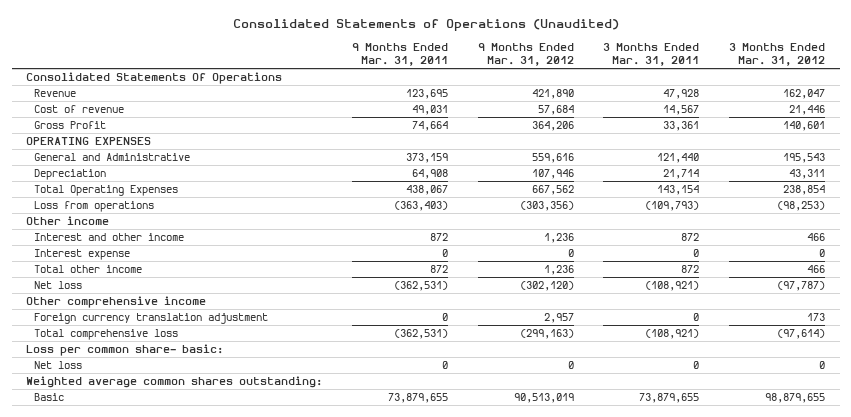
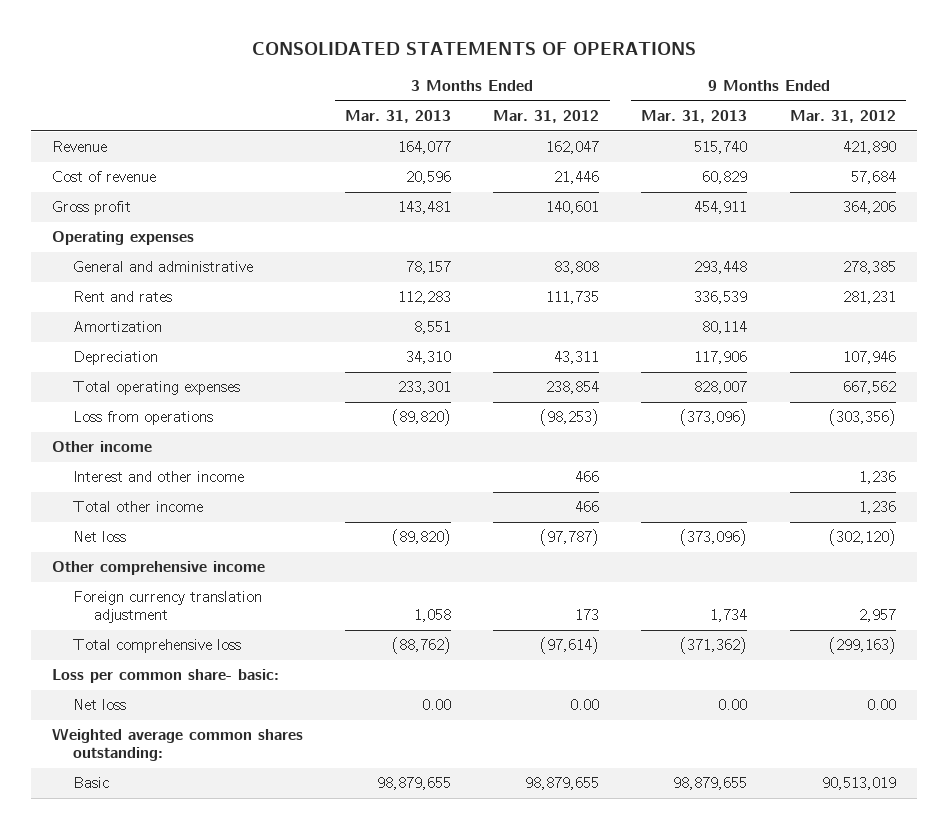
- Consolidated Statements of Operations (Unaudited)
+ CONSOLIDATED STATEMENTS OF OPERATIONS
- | 9 Months Ended Mar. 31, 2011 | 9 Months Ended Mar. 31, 2012 | 3 Months Ended Mar. 31, 2011 | 3 Months Ended Mar. 31, 2012
+ | 3 Months Ended Mar. 31, 2013 | 3 Months Ended Mar. 31, 2012 | 9 Months Ended Mar. 31, 2013 | 9 Months Ended Mar. 31, 2012
- Consolidated Statements Of Operations
- Gross Profit | 74,664 | 364,206 | 33,361 | 140,601
- OPERATING EXPENSES
- General and Administrative | 373,159 | 559,616 | 121,440 | 195,543
+ Gross profit | 143,481 | 140,601 | 454,911 | 364,206
+ Operating expenses
+ General and administrative | 78,157 | 83,808 | 293,448 | 278,385
+ Rent and rates | 112,283 | 111,735 | 336,539 | 281,231
+ Amortization | 8,551 | | 80,114 |
- Total Operating Expenses | 438,067 | 667,562 | 143,154 | 238,854
+ Total operating expenses | 233,301 | 238,854 | 828,007 | 667,562
- Interest expense | 0 | 0 | 0 | 0
- Net loss | 0 | 0 | 0 | 0
+ Net loss | 0.00 | 0.00 | 0.00 | 0.00

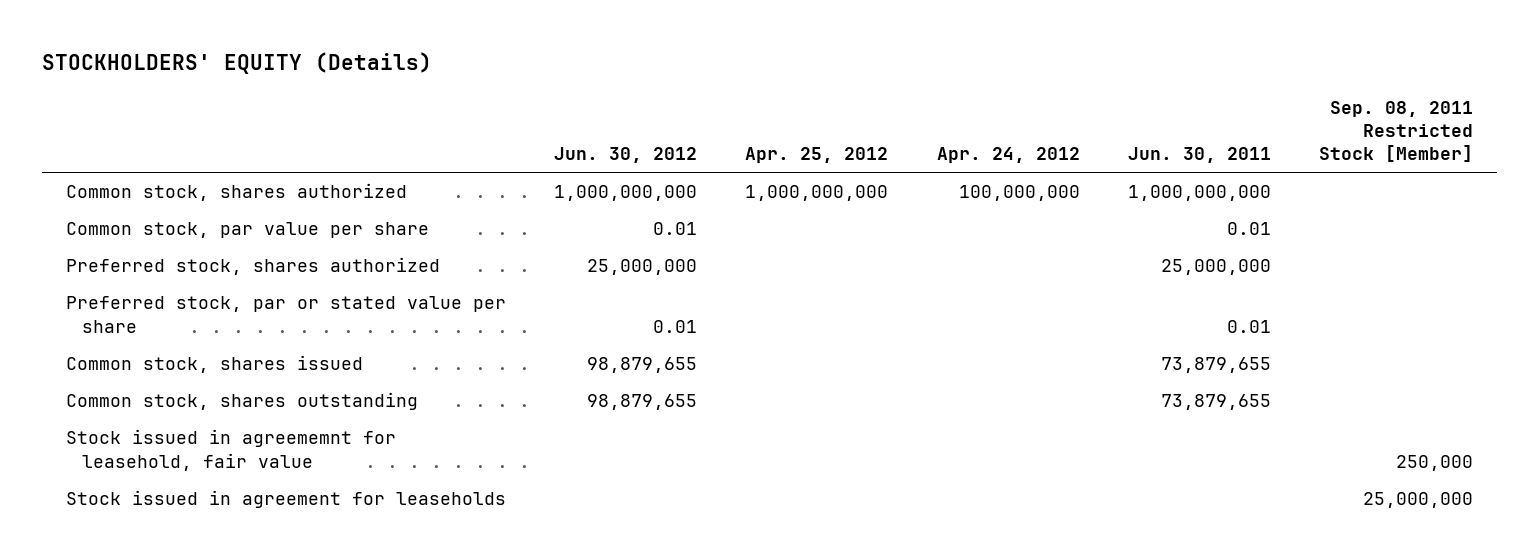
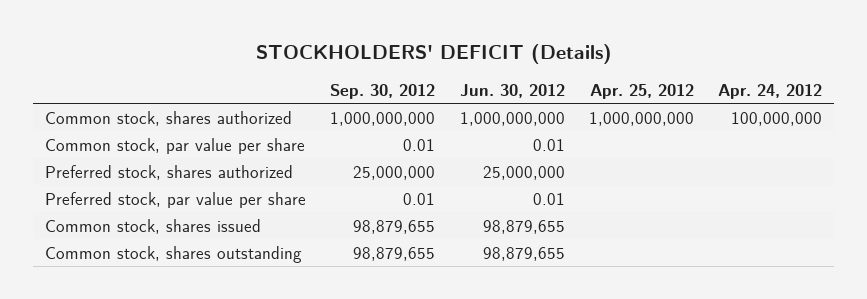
- STOCKHOLDERS' EQUITY (Details)
+ STOCKHOLDERS' DEFICIT (Details)
- | Jun. 30, 2012 | Apr. 25, 2012 | Apr. 24, 2012 | Jun. 30, 2011 | Sep. 08, 2011 Restricted Stock [Member]
+ | Sep. 30, 2012 | Jun. 30, 2012 | Apr. 25, 2012 | Apr. 24, 2012
- Preferred stock, par or stated value per share | 0.01 | | | 0.01 |
+ Preferred stock, par value per share | 0.01 | 0.01 | |
- Stock issued in agreememnt for leasehold, fair value | | | | | 250,000
- Stock issued in agreement for leaseholds | | | | | 25,000,000

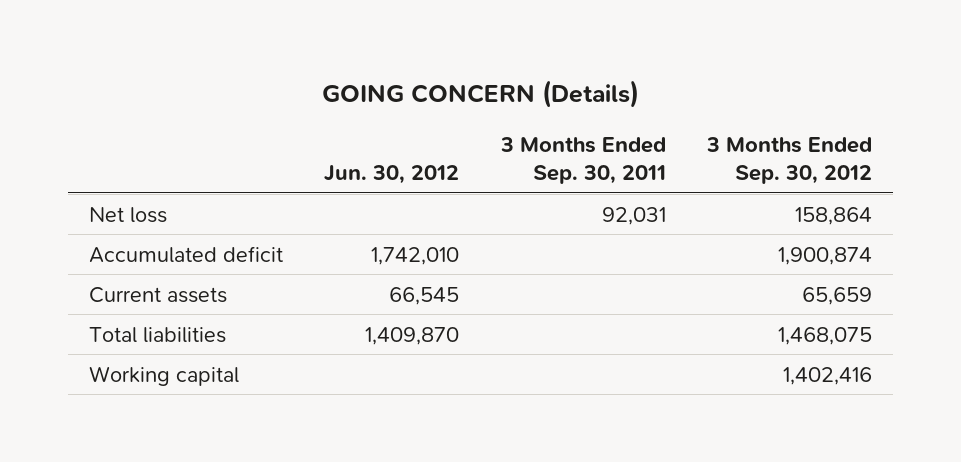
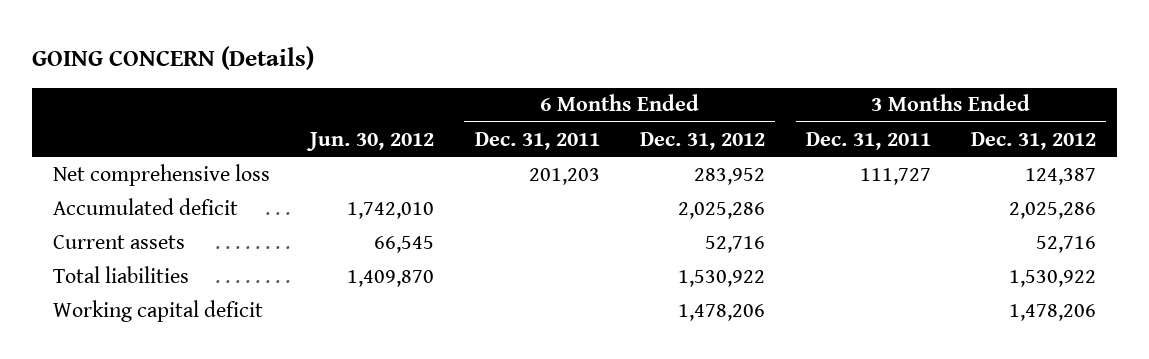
- | Jun. 30, 2012 | 3 Months Ended Sep. 30, 2011 | 3 Months Ended Sep. 30, 2012
+ | Jun. 30, 2012 | 6 Months Ended Dec. 31, 2011 | 6 Months Ended Dec. 31, 2012 | 3 Months Ended Dec. 31, 2011 | 3 Months Ended Dec. 31, 2012
- Net loss | | 92,031 | 158,864
+ Net comprehensive loss | | 201,203 | 283,952 | 111,727 | 124,387
- Working capital | | | 1,402,416
+ Working capital deficit | | | 1,478,206 | | 1,478,206

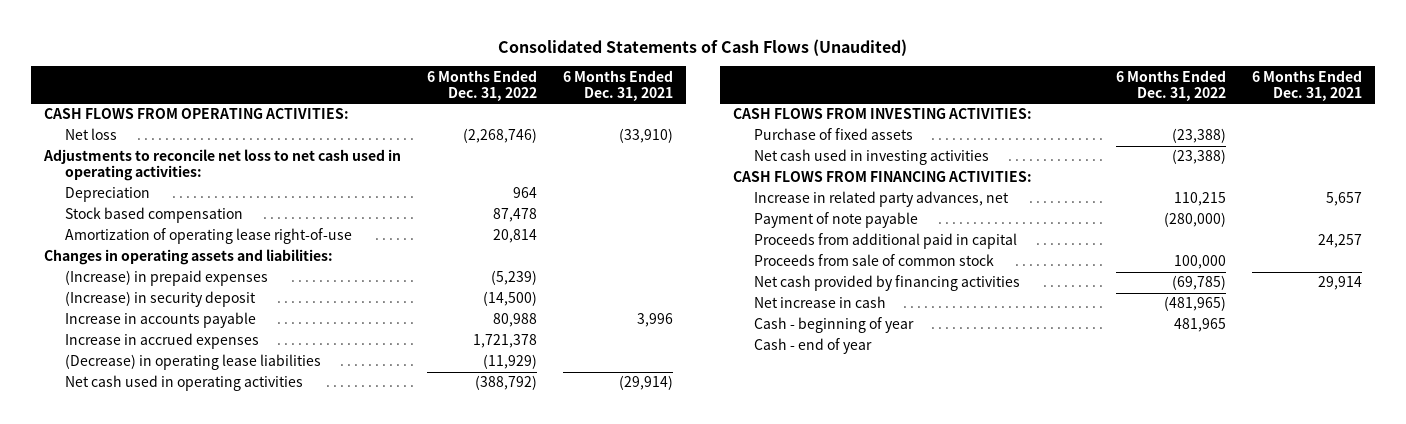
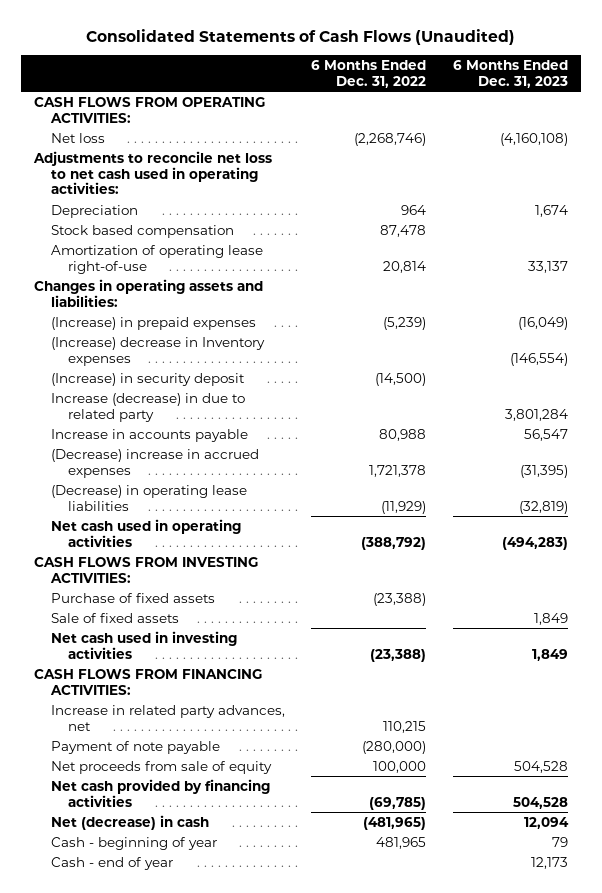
- | 6 Months Ended Dec. 31, 2022 | 6 Months Ended Dec. 31, 2021
+ | 6 Months Ended Dec. 31, 2022 | 6 Months Ended Dec. 31, 2023
+ (Increase) decrease in Inventory expenses | | (146,554)
+ Increase (decrease) in due to related party | | 3,801,284
- Increase in accrued expenses | 1,721,378 |
+ (Decrease) increase in accrued expenses | 1,721,378 | (31,395)
+ Sale of fixed assets | | 1,849
- Proceeds from additional paid in capital | | 24,257
- Proceeds from sale of common stock | 100,000 |
+ Net proceeds from sale of equity | 100,000 | 504,528
- Net increase in cash | (481,965) |
+ Net (decrease) in cash | (481,965) | 12,094

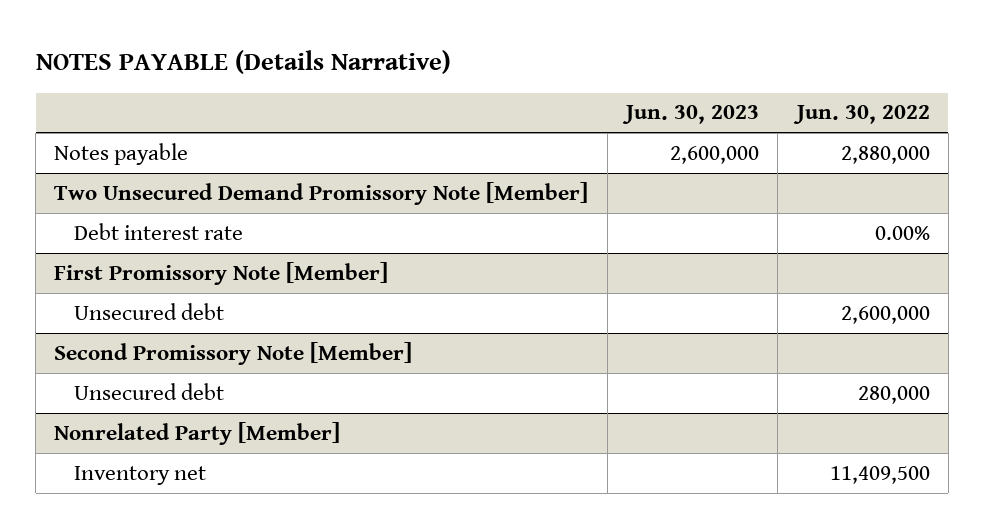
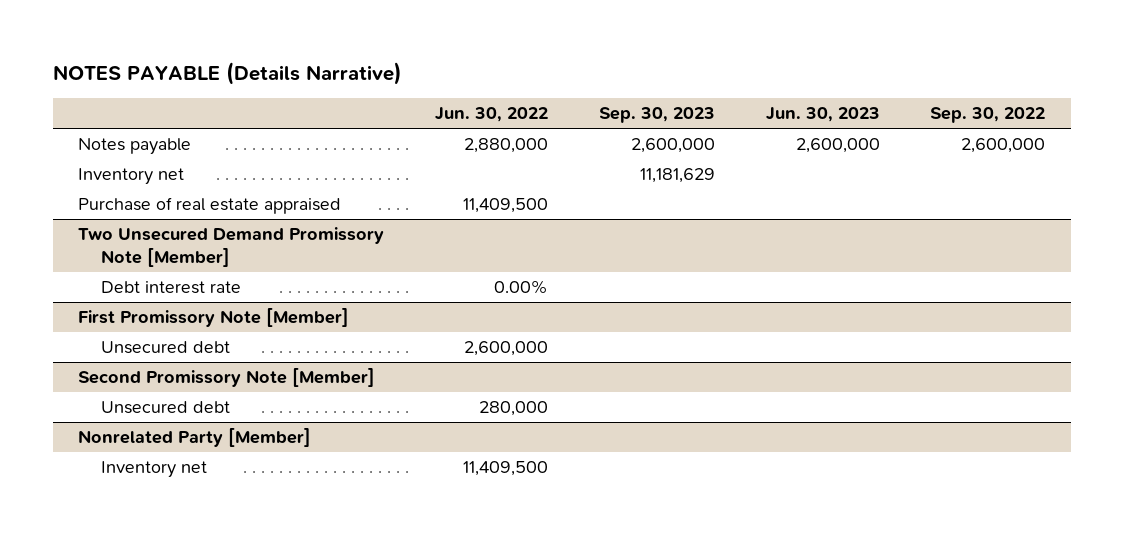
- | Jun. 30, 2023 | Jun. 30, 2022
+ | Jun. 30, 2022 | Sep. 30, 2023 | Jun. 30, 2023 | Sep. 30, 2022
+ Inventory net | | 11,181,629 | |
+ Purchase of real estate appraised | 11,409,500 | | |

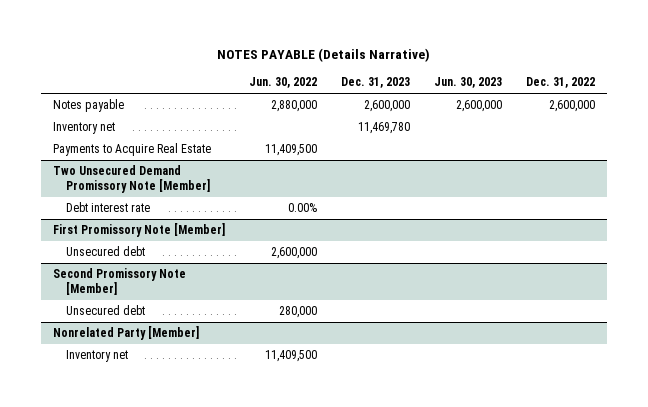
- | Jun. 30, 2022 | Sep. 30, 2023 | Jun. 30, 2023 | Sep. 30, 2022
+ | Jun. 30, 2022 | Dec. 31, 2023 | Jun. 30, 2023 | Dec. 31, 2022
- Purchase of real estate appraised | 11,409,500 | | |
+ Payments to Acquire Real Estate | 11,409,500 | | |

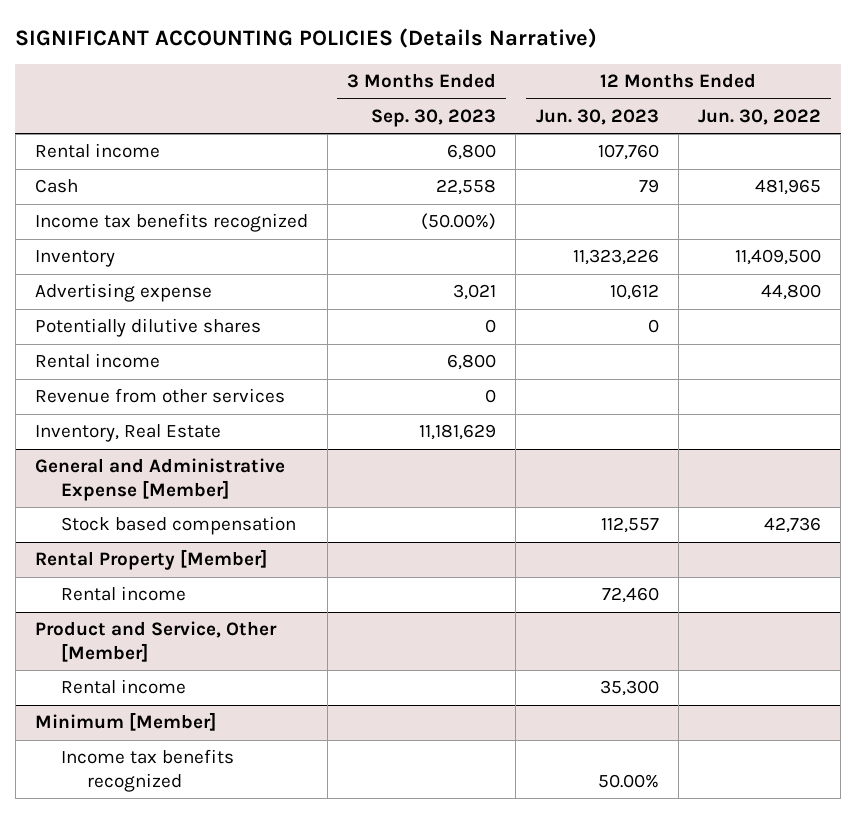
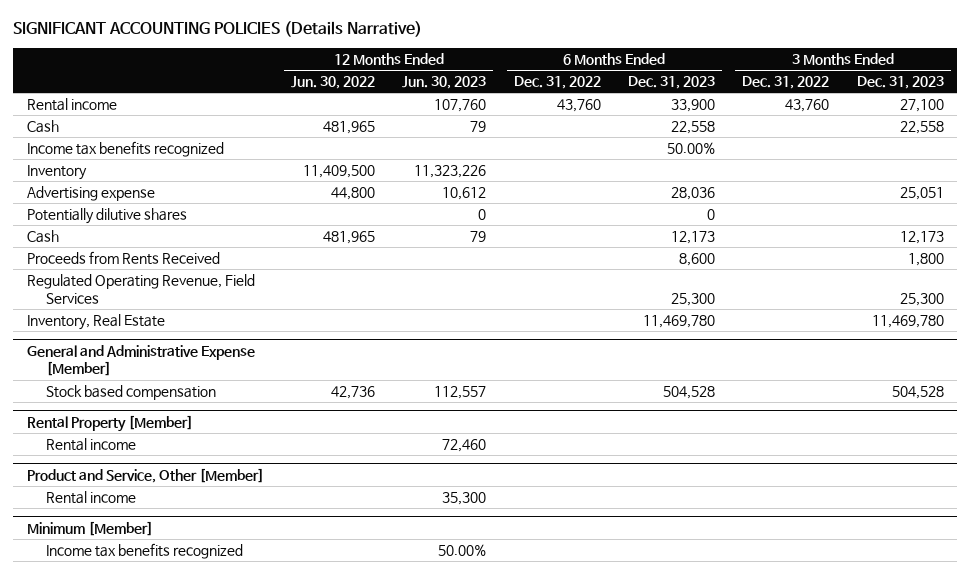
- | 3 Months Ended Sep. 30, 2023 | 12 Months Ended Jun. 30, 2023 | 12 Months Ended Jun. 30, 2022
+ | 12 Months Ended Jun. 30, 2022 | 12 Months Ended Jun. 30, 2023 | 6 Months Ended Dec. 31, 2022 | 6 Months Ended Dec. 31, 2023 | 3 Months Ended Dec. 31, 2022 | 3 Months Ended Dec. 31, 2023
- Rental income | 6,800 | |
- Revenue from other services | 0 | |
+ Cash | 481,965 | 79 | | 12,173 | | 12,173
+ Proceeds from Rents Received | | | | 8,600 | | 1,800
+ Regulated Operating Revenue, Field Services | | | | 25,300 | | 25,300

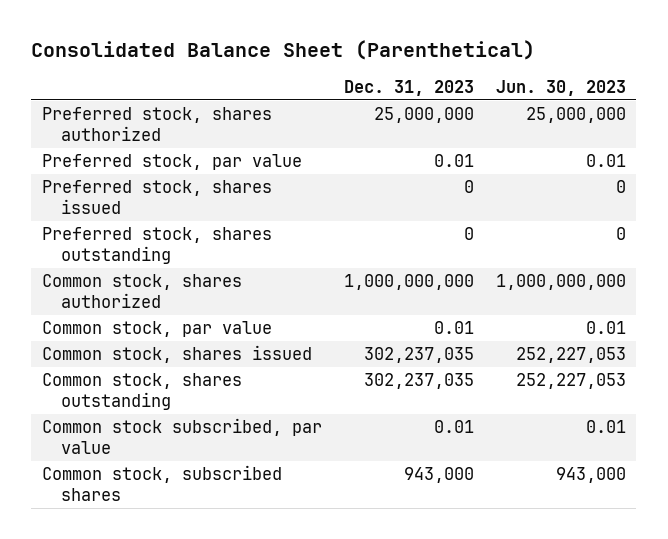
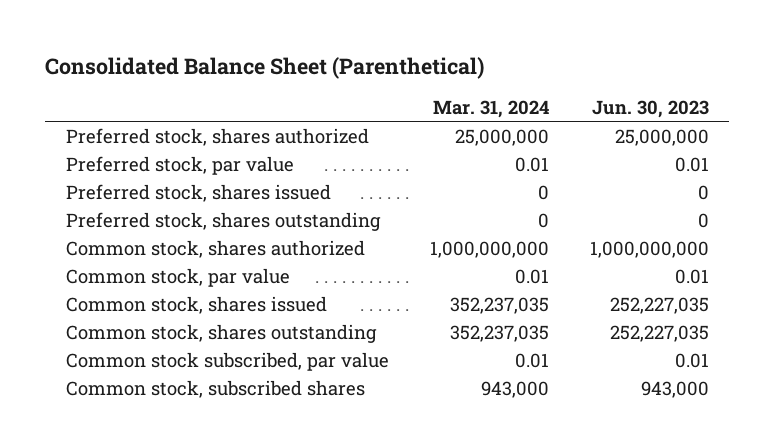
- | Dec. 31, 2023 | Jun. 30, 2023
+ | Mar. 31, 2024 | Jun. 30, 2023
- Common stock, shares issued | 302,237,035 | 252,227,053
- Common stock, shares outstanding | 302,237,035 | 252,227,053
+ Common stock, shares issued | 352,237,035 | 252,227,035
+ Common stock, shares outstanding | 352,237,035 | 252,227,035

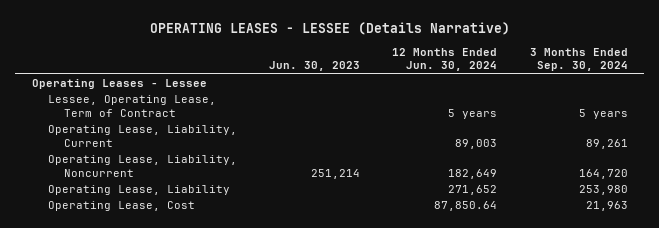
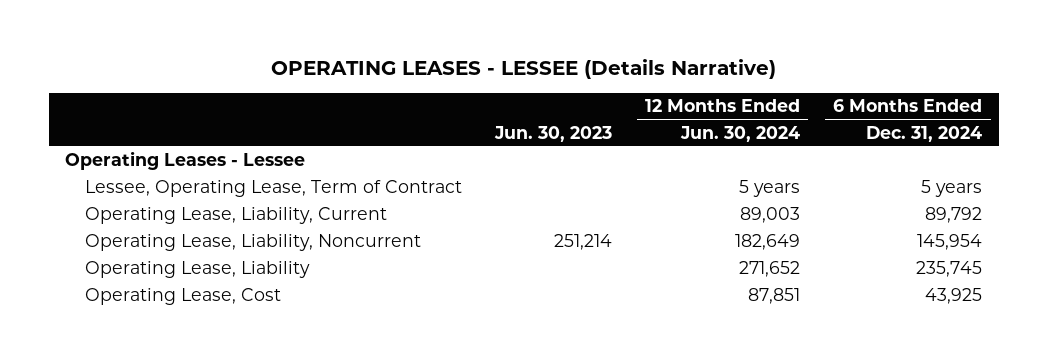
- | Jun. 30, 2023 | 12 Months Ended Jun. 30, 2024 | 3 Months Ended Sep. 30, 2024
+ | Jun. 30, 2023 | 12 Months Ended Jun. 30, 2024 | 6 Months Ended Dec. 31, 2024
- Operating Lease, Cost | | 87,850.64 | 21,963
+ Operating Lease, Cost | | 87,851 | 43,925

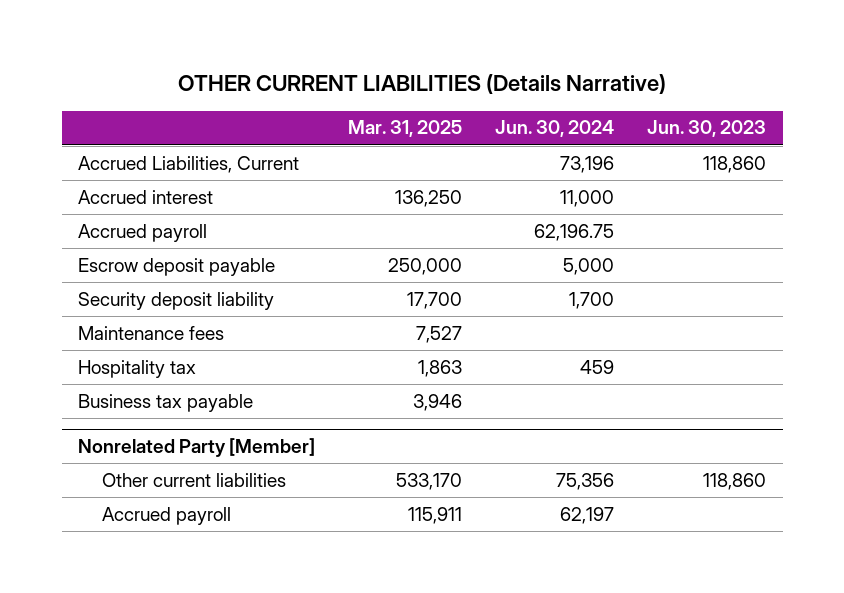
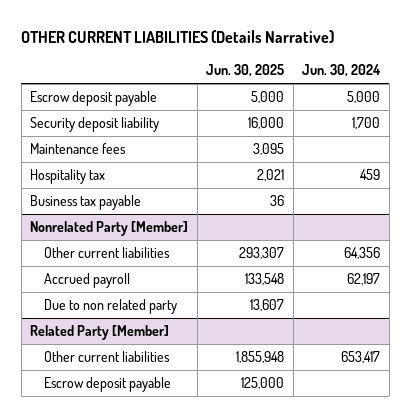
- | Mar. 31, 2025 | Jun. 30, 2024 | Jun. 30, 2023
+ | Jun. 30, 2025 | Jun. 30, 2024
- Accrued Liabilities, Current | | 73,196 | 118,860
- Accrued interest | 136,250 | 11,000 |
- Accrued payroll | | 62,196.75 |
@ Nonrelated Party [Member]
- Other current liabilities | 533,170 | 75,356 | 118,860
+ Other current liabilities | 293,307 | 64,356
+ Due to non related party | 13,607 |
+ Related Party [Member]
+ Other current liabilities | 1,855,948 | 653,417
+ Escrow deposit payable | 125,000 |

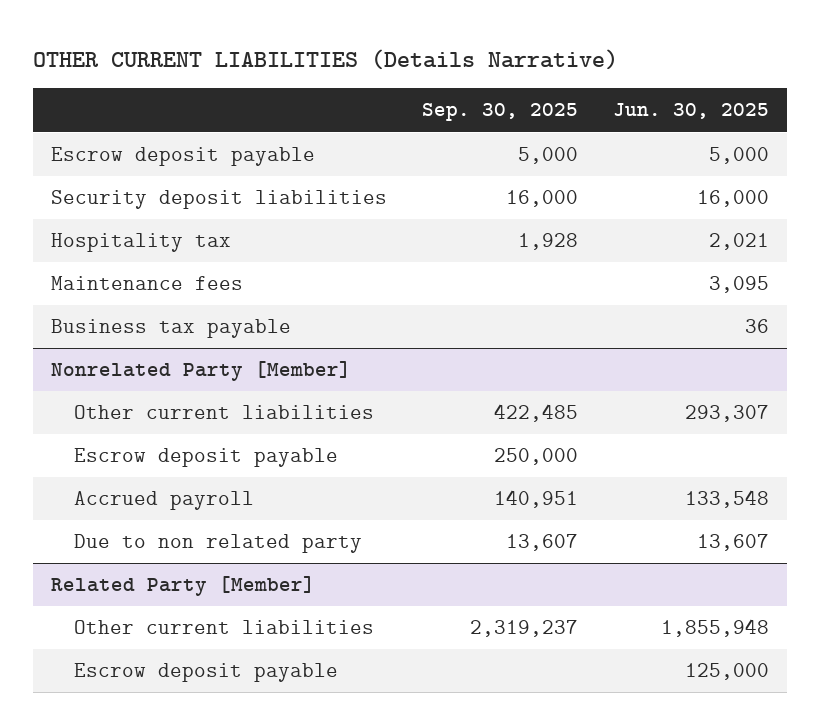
- | Jun. 30, 2025 | Jun. 30, 2024
+ | Sep. 30, 2025 | Jun. 30, 2025
- Security deposit liability | 16,000 | 1,700
+ Security deposit liabilities | 16,000 | 16,000
moved down: Maintenance fees | | 3,095
@ Nonrelated Party [Member]
+ Escrow deposit payable | 250,000 |

